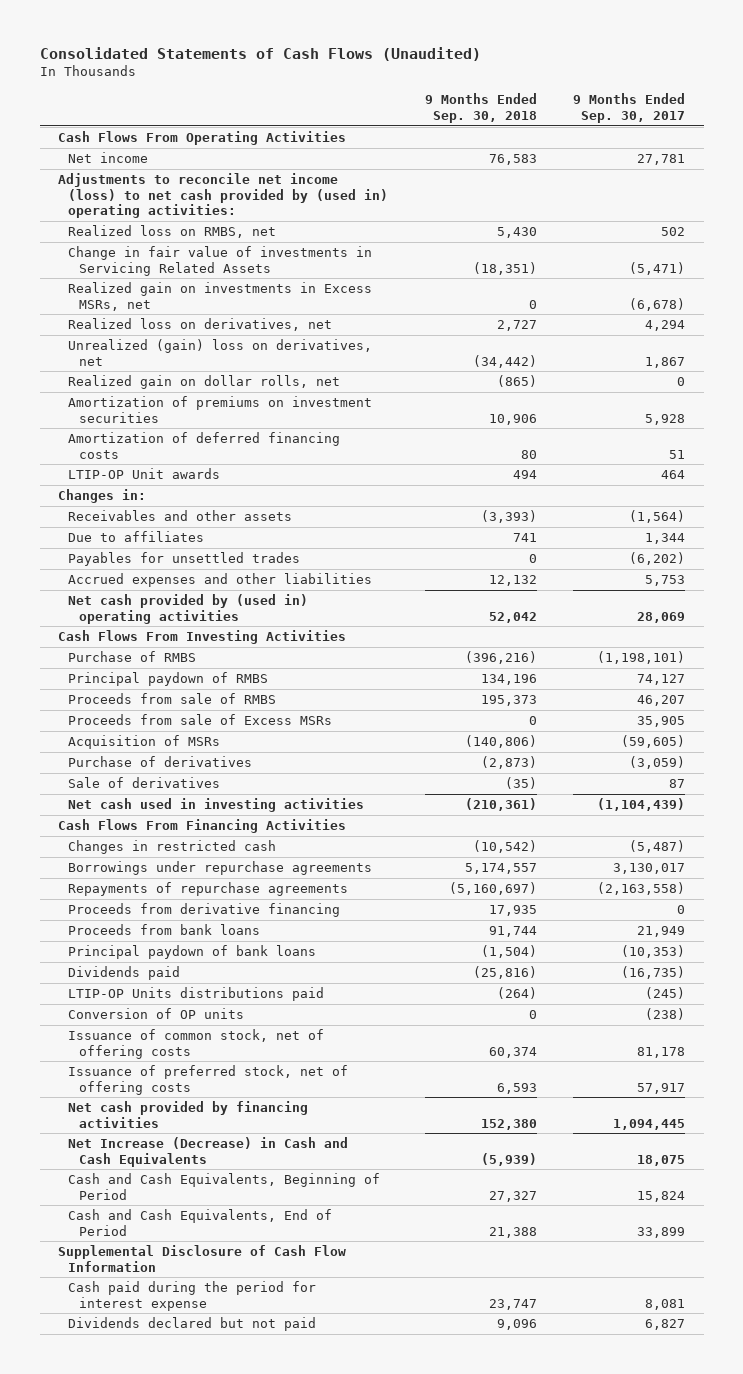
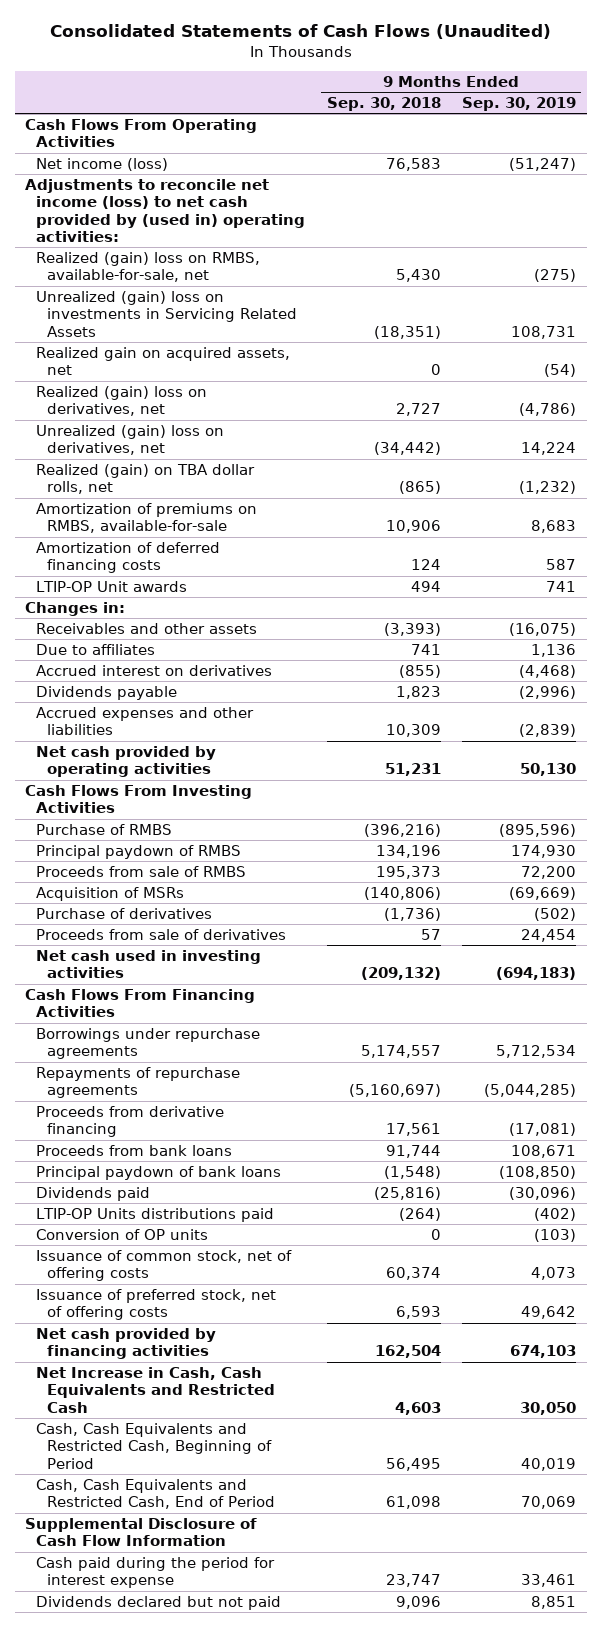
- | 9 Months Ended Sep. 30, 2018 | 9 Months Ended Sep. 30, 2017
+ | 9 Months Ended Sep. 30, 2018 | 9 Months Ended Sep. 30, 2019
- Net income | 76,583 | 27,781
+ Net income (loss) | 76,583 | (51,247)
- Realized loss on RMBS, net | 5,430 | 502
- Change in fair value of investments in Servicing Related Assets | (18,351) | (5,471)
- Realized gain on investments in Excess MSRs, net | 0 | (6,678)
- Realized loss on derivatives, net | 2,727 | 4,294
+ Realized (gain) loss on RMBS, available-for-sale, net | 5,430 | (275)
+ Unrealized (gain) loss on investments in Servicing Related Assets | (18,351) | 108,731
+ Realized gain on acquired assets, net | 0 | (54)
+ Realized (gain) loss on derivatives, net | 2,727 | (4,786)
- Realized gain on dollar rolls, net | (865) | 0
- Amortization of premiums on investment securities | 10,906 | 5,928
- Amortization of deferred financing costs | 80 | 51
+ Realized (gain) on TBA dollar rolls, net | (865) | (1,232)
+ Amortization of premiums on RMBS, available-for-sale | 10,906 | 8,683
+ Amortization of deferred financing costs | 124 | 587
- Payables for unsettled trades | 0 | (6,202)
- Accrued expenses and other liabilities | 12,132 | 5,753
- Net cash provided by (used in) operating activities | 52,042 | 28,069
+ Accrued interest on derivatives | (855) | (4,468)
+ Dividends payable | 1,823 | (2,996)
+ Accrued expenses and other liabilities | 10,309 | (2,839)
+ Net cash provided by operating activities | 51,231 | 50,130
- Proceeds from sale of Excess MSRs | 0 | 35,905
- Purchase of derivatives | (2,873) | (3,059)
- Sale of derivatives | (35) | 87
- Net cash used in investing activities | (210,361) | (1,104,439)
+ Purchase of derivatives | (1,736) | (502)
+ Proceeds from sale of derivatives | 57 | 24,454
+ Net cash used in investing activities | (209,132) | (694,183)
- Changes in restricted cash | (10,542) | (5,487)
- Proceeds from derivative financing | 17,935 | 0
+ Proceeds from derivative financing | 17,561 | (17,081)
- Principal paydown of bank loans | (1,504) | (10,353)
+ Principal paydown of bank loans | (1,548) | (108,850)
- Net cash provided by financing activities | 152,380 | 1,094,445
- Net Increase (Decrease) in Cash and Cash Equivalents | (5,939) | 18,075
- Cash and Cash Equivalents, Beginning of Period | 27,327 | 15,824
- Cash and Cash Equivalents, End of Period | 21,388 | 33,899
+ Net cash provided by financing activities | 162,504 | 674,103
+ Net Increase in Cash, Cash Equivalents and Restricted Cash | 4,603 | 30,050
+ Cash, Cash Equivalents and Restricted Cash, Beginning of Period | 56,495 | 40,019
+ Cash, Cash Equivalents and Restricted Cash, End of Period | 61,098 | 70,069

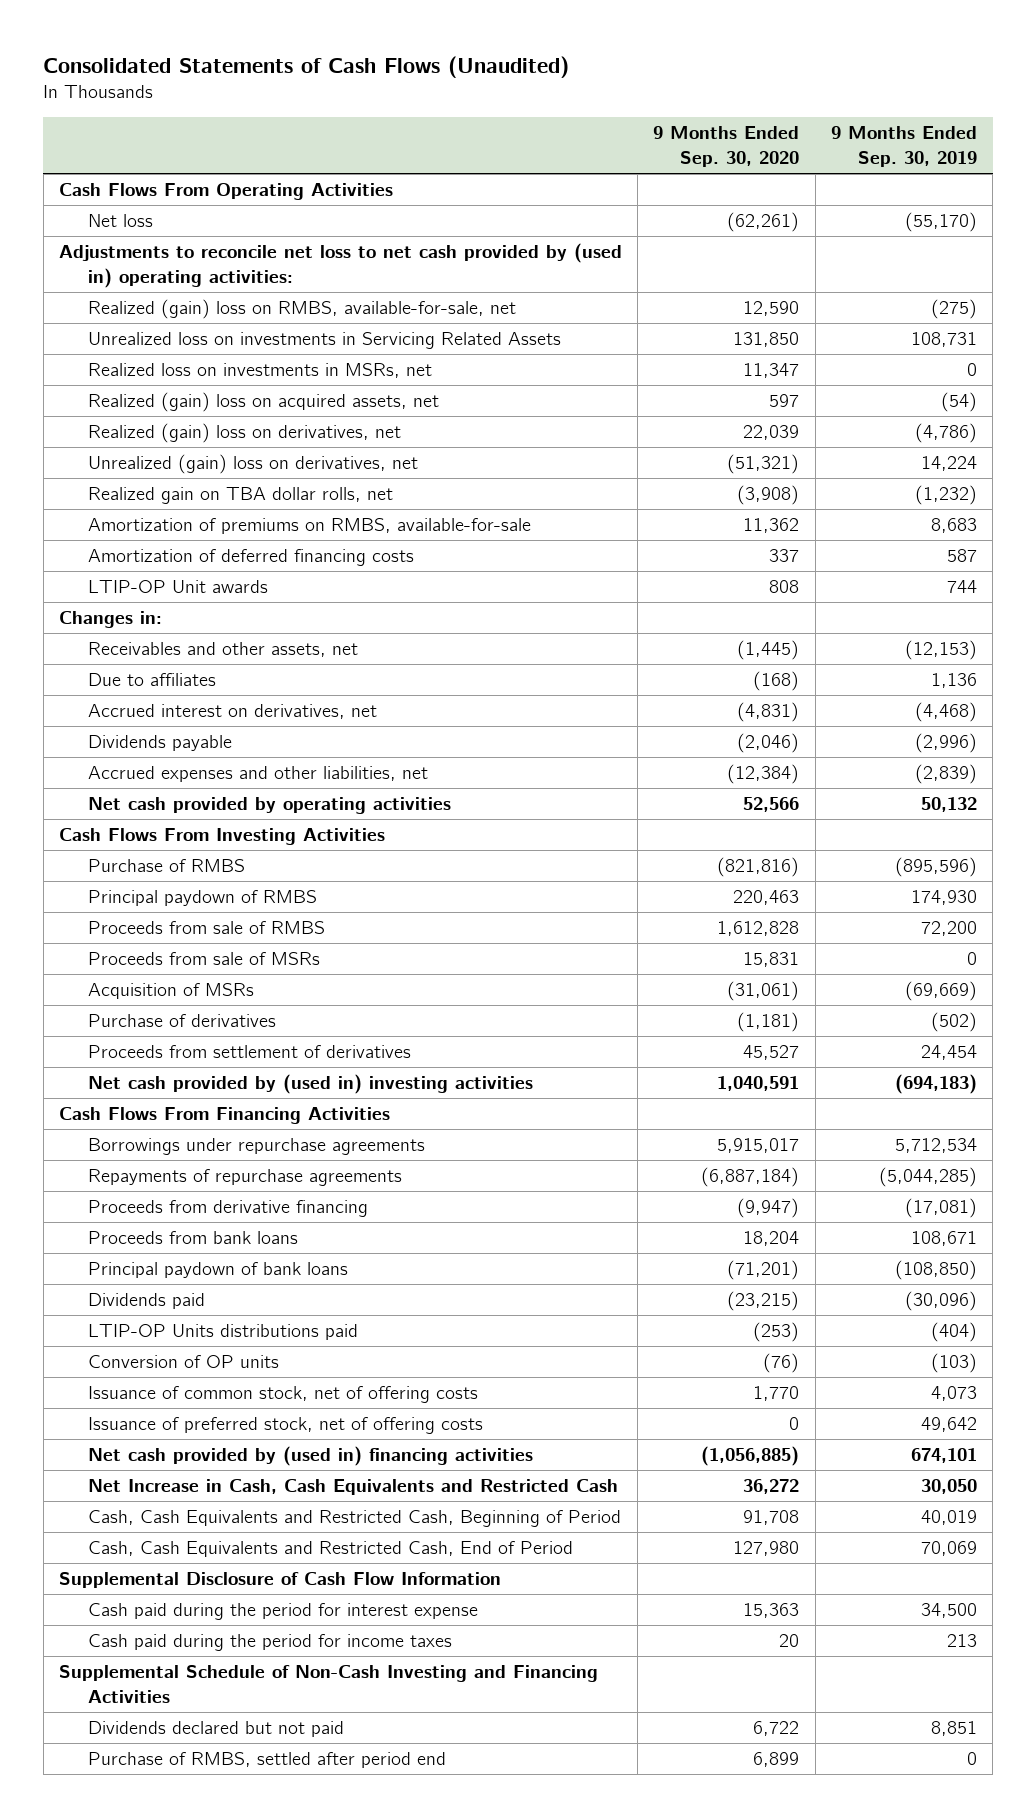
- | 9 Months Ended Sep. 30, 2018 | 9 Months Ended Sep. 30, 2019
+ | 9 Months Ended Sep. 30, 2020 | 9 Months Ended Sep. 30, 2019
- Net income (loss) | 76,583 | (51,247)
- Adjustments to reconcile net income (loss) to net cash provided by (used in) operating activities:
+ Net loss | (62,261) | (55,170)
+ Adjustments to reconcile net loss to net cash provided by (used in) operating activities:
- Unrealized (gain) loss on investments in Servicing Related Assets | (18,351) | 108,731
- Realized gain on acquired assets, net | 0 | (54)
+ Unrealized loss on investments in Servicing Related Assets | 131,850 | 108,731
+ Realized loss on investments in MSRs, net | 11,347 | 0
+ Realized (gain) loss on acquired assets, net | 597 | (54)
- Realized (gain) on TBA dollar rolls, net | (865) | (1,232)
+ Realized gain on TBA dollar rolls, net | (3,908) | (1,232)
- LTIP-OP Unit awards | 494 | 741
+ LTIP-OP Unit awards | 808 | 744
- Receivables and other assets | (3,393) | (16,075)
+ Receivables and other assets, net | (1,445) | (12,153)
- Accrued interest on derivatives | (855) | (4,468)
+ Accrued interest on derivatives, net | (4,831) | (4,468)
- Accrued expenses and other liabilities | 10,309 | (2,839)
- Net cash provided by operating activities | 51,231 | 50,130
+ Accrued expenses and other liabilities, net | (12,384) | (2,839)
+ Net cash provided by operating activities | 52,566 | 50,132
+ Proceeds from sale of MSRs | 15,831 | 0
- Proceeds from sale of derivatives | 57 | 24,454
- Net cash used in investing activities | (209,132) | (694,183)
+ Proceeds from settlement of derivatives | 45,527 | 24,454
+ Net cash provided by (used in) investing activities | 1,040,591 | (694,183)
- LTIP-OP Units distributions paid | (264) | (402)
+ LTIP-OP Units distributions paid | (253) | (404)
- Net cash provided by financing activities | 162,504 | 674,103
+ Net cash provided by (used in) financing activities | (1,056,885) | 674,101
- Cash paid during the period for interest expense | 23,747 | 33,461
+ Cash paid during the period for interest expense | 15,363 | 34,500
+ Cash paid during the period for income taxes | 20 | 213
+ Supplemental Schedule of Non-Cash Investing and Financing Activities
+ Purchase of RMBS, settled after period end | 6,899 | 0

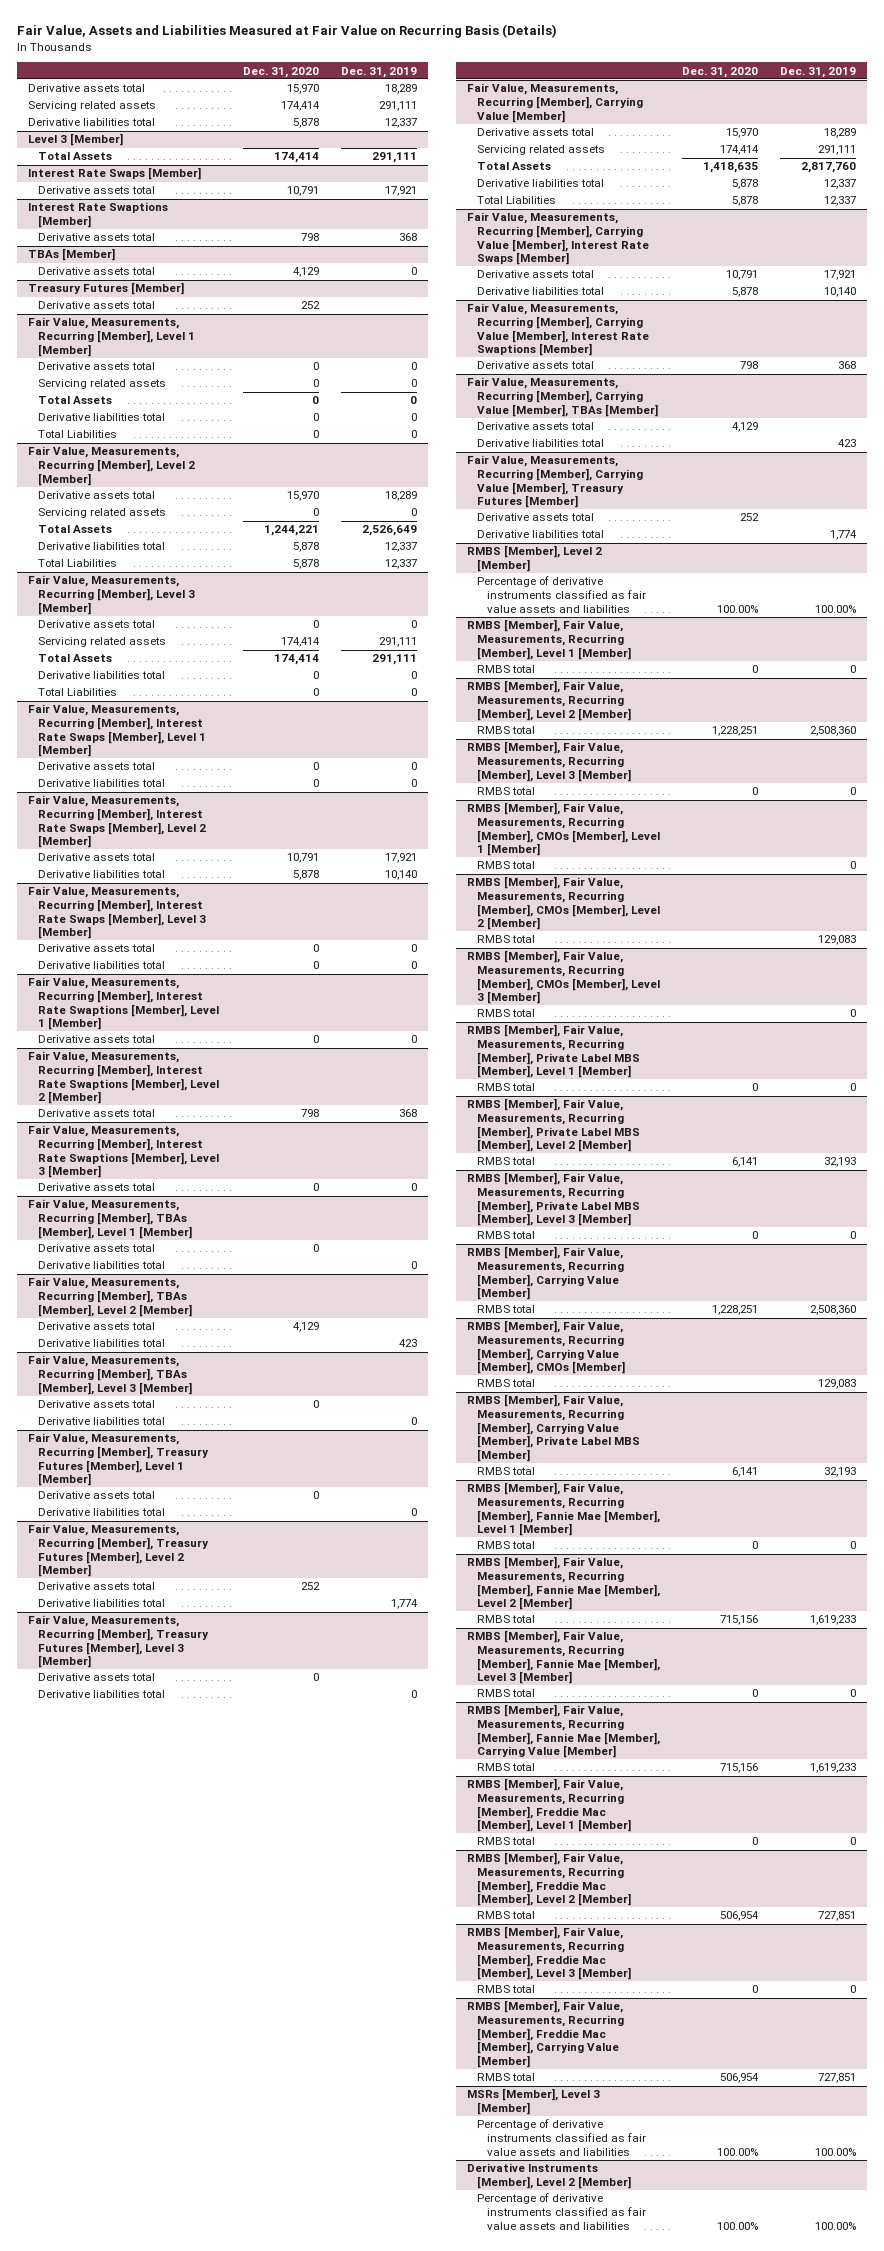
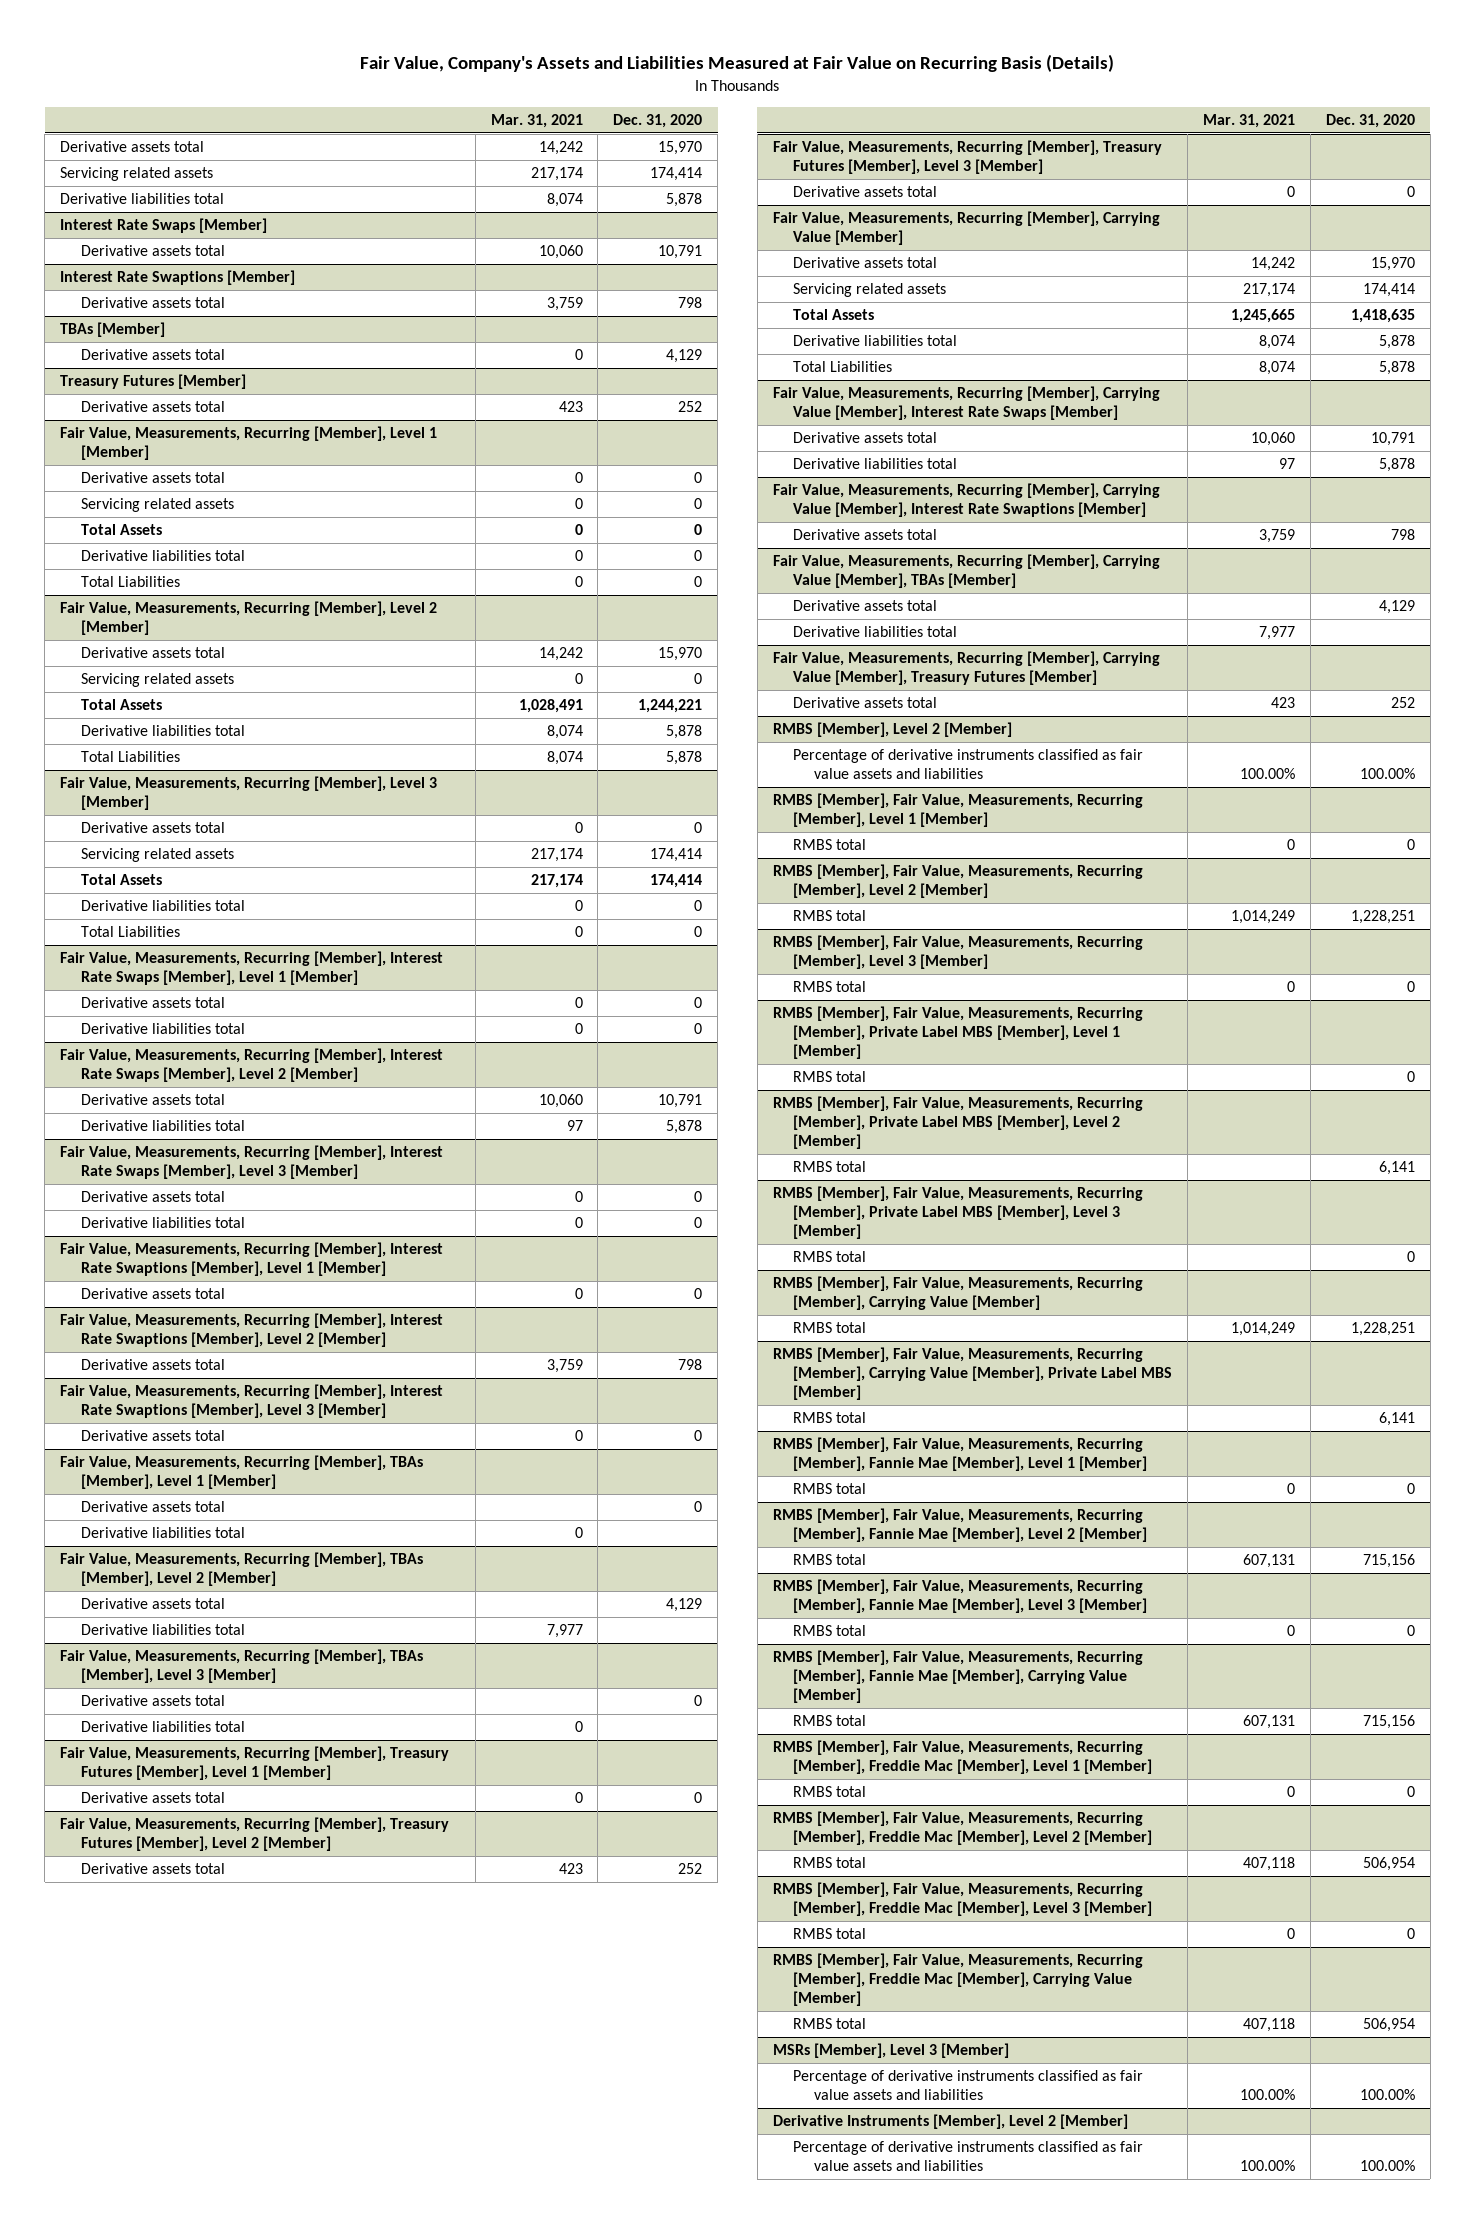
- Fair Value, Assets and Liabilities Measured at Fair Value on Recurring Basis (Details)
+ Fair Value, Company's Assets and Liabilities Measured at Fair Value on Recurring Basis (Details)
- | Dec. 31, 2020 | Dec. 31, 2019
+ | Mar. 31, 2021 | Dec. 31, 2020
- Level 3 [Member]
- Total Assets | 174,414 | 291,111
@ Fair Value, Measurements, Recurring [Member], Treasury Futures [Member], Level 1 [Member]
- Derivative liabilities total | | 0
@ Fair Value, Measurements, Recurring [Member], Treasury Futures [Member], Level 2 [Member]
- Derivative liabilities total | | 1,774
@ Fair Value, Measurements, Recurring [Member], Treasury Futures [Member], Level 3 [Member]
- Derivative liabilities total | | 0
@ Fair Value, Measurements, Recurring [Member], Carrying Value [Member], Treasury Futures [Member]
- Derivative liabilities total | | 1,774
- RMBS [Member], Fair Value, Measurements, Recurring [Member], CMOs [Member], Level 1 [Member]
- RMBS total | | 0
- RMBS [Member], Fair Value, Measurements, Recurring [Member], CMOs [Member], Level 2 [Member]
- RMBS total | | 129,083
- RMBS [Member], Fair Value, Measurements, Recurring [Member], CMOs [Member], Level 3 [Member]
- RMBS total | | 0
- RMBS [Member], Fair Value, Measurements, Recurring [Member], Carrying Value [Member], CMOs [Member]
- RMBS total | | 129,083

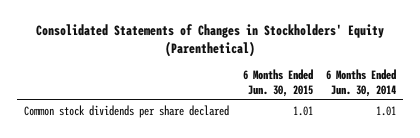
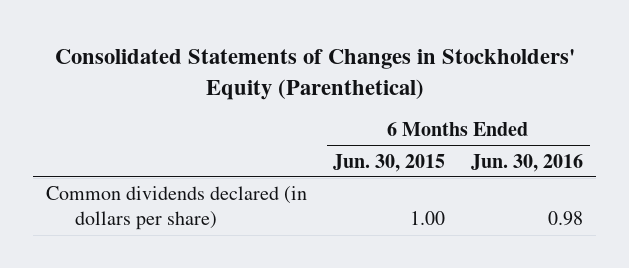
- | 6 Months Ended Jun. 30, 2015 | 6 Months Ended Jun. 30, 2014
+ | 6 Months Ended Jun. 30, 2015 | 6 Months Ended Jun. 30, 2016
- Common stock dividends per share declared | 1.01 | 1.01
+ Common dividends declared (in dollars per share) | 1.00 | 0.98

